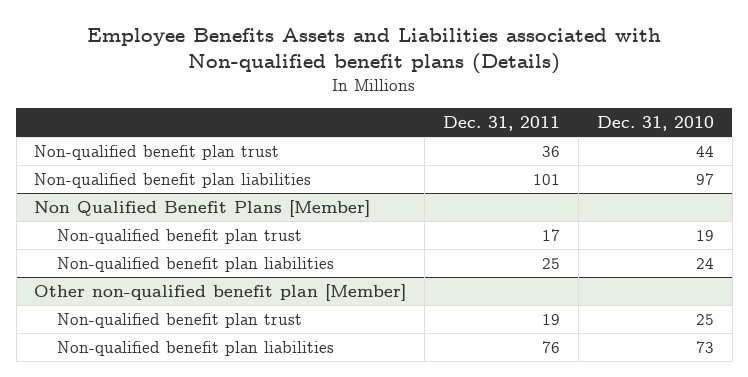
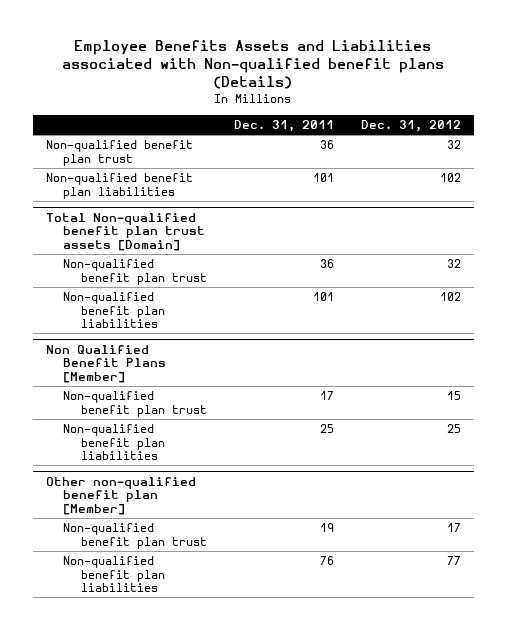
- | Dec. 31, 2011 | Dec. 31, 2010
+ | Dec. 31, 2011 | Dec. 31, 2012
+ Total Non-qualified benefit plan trust assets [Domain]
+ Non-qualified benefit plan trust | 36 | 32
+ Non-qualified benefit plan liabilities | 101 | 102

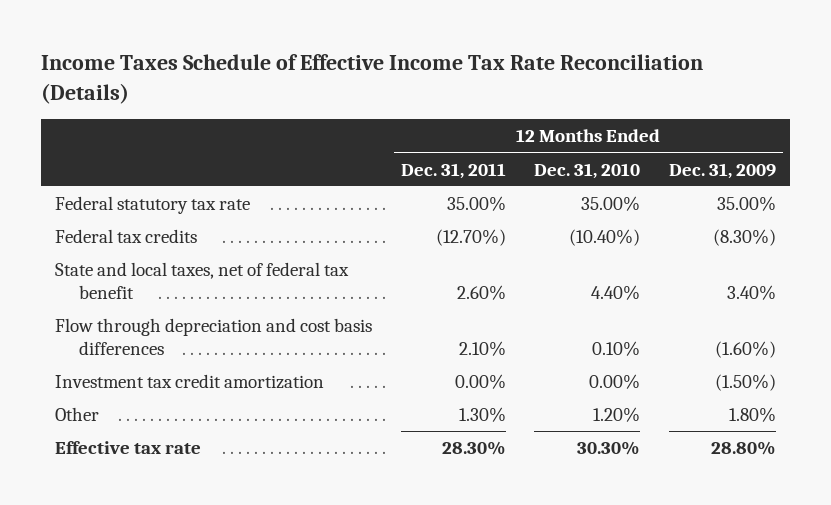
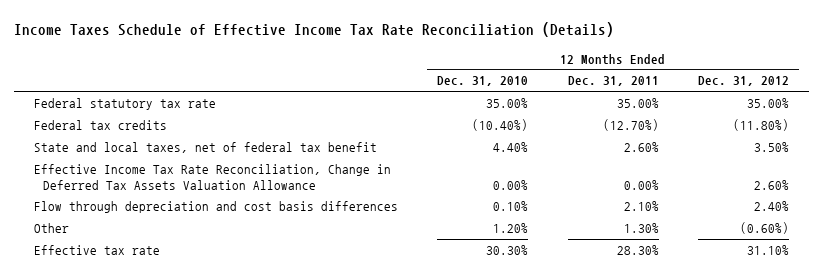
- | 12 Months Ended Dec. 31, 2011 | 12 Months Ended Dec. 31, 2010 | 12 Months Ended Dec. 31, 2009
+ | 12 Months Ended Dec. 31, 2010 | 12 Months Ended Dec. 31, 2011 | 12 Months Ended Dec. 31, 2012
+ Effective Income Tax Rate Reconciliation, Change in Deferred Tax Assets Valuation Allowance | 0.00% | 0.00% | 2.60%
- Investment tax credit amortization | 0.00% | 0.00% | (1.50%)

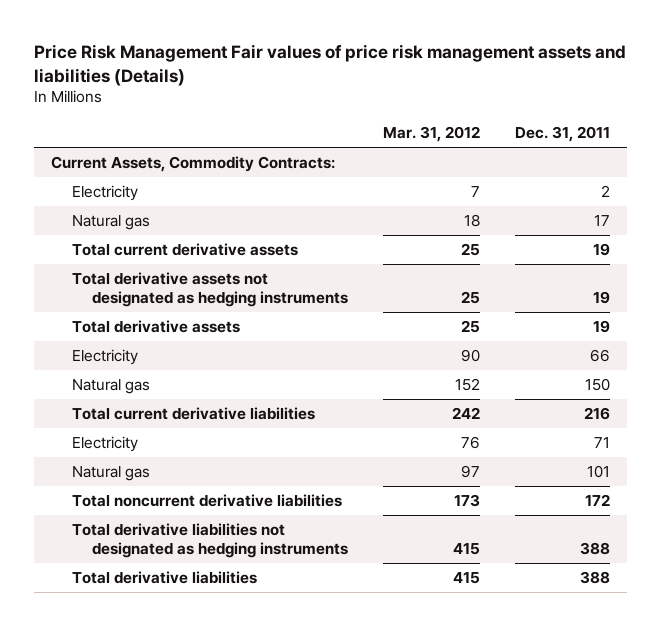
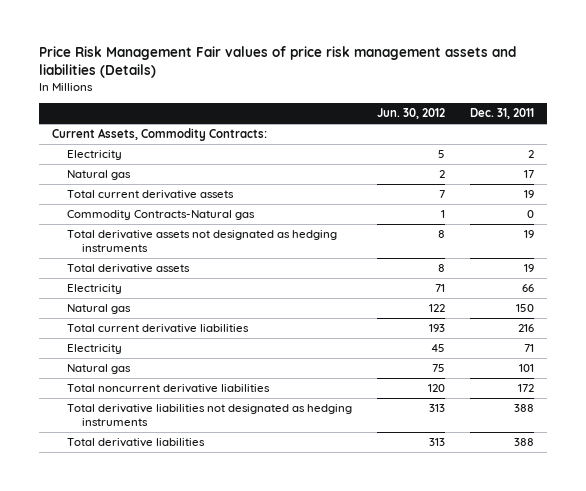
- | Mar. 31, 2012 | Dec. 31, 2011
+ | Jun. 30, 2012 | Dec. 31, 2011
+ Commodity Contracts-Natural gas | 1 | 0

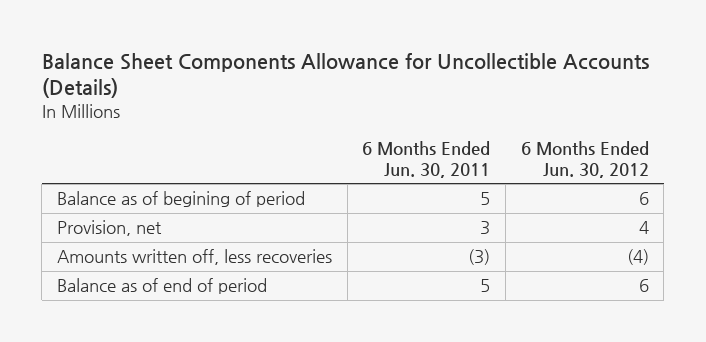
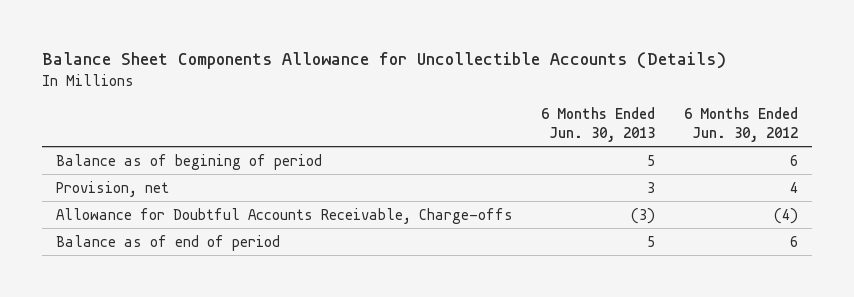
- | 6 Months Ended Jun. 30, 2011 | 6 Months Ended Jun. 30, 2012
+ | 6 Months Ended Jun. 30, 2013 | 6 Months Ended Jun. 30, 2012
- Amounts written off, less recoveries | (3) | (4)
+ Allowance for Doubtful Accounts Receivable, Charge-offs | (3) | (4)

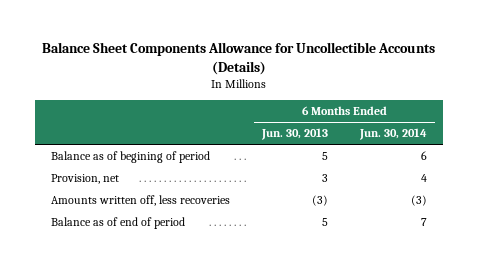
- | 6 Months Ended Jun. 30, 2013 | 6 Months Ended Jun. 30, 2012
+ | 6 Months Ended Jun. 30, 2013 | 6 Months Ended Jun. 30, 2014
- Allowance for Doubtful Accounts Receivable, Charge-offs | (3) | (4)
+ Amounts written off, less recoveries | (3) | (3)

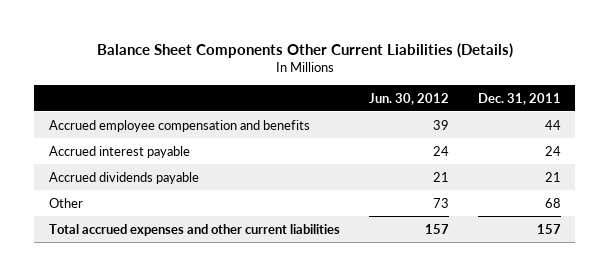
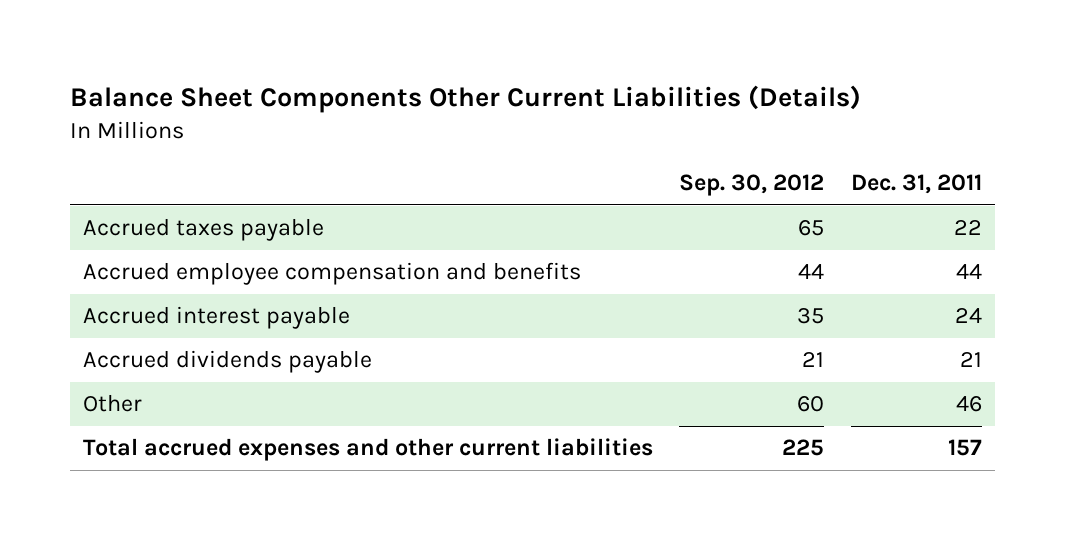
- | Jun. 30, 2012 | Dec. 31, 2011
+ | Sep. 30, 2012 | Dec. 31, 2011
+ Accrued taxes payable | 65 | 22
- Other | 73 | 68
+ Other | 60 | 46

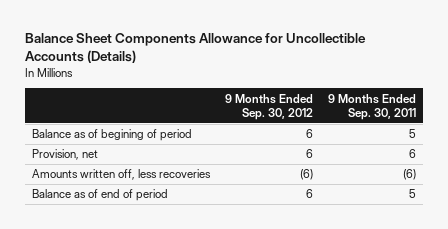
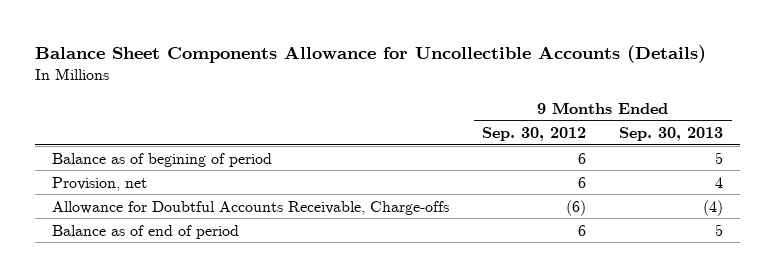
- | 9 Months Ended Sep. 30, 2012 | 9 Months Ended Sep. 30, 2011
+ | 9 Months Ended Sep. 30, 2012 | 9 Months Ended Sep. 30, 2013
- Amounts written off, less recoveries | (6) | (6)
+ Allowance for Doubtful Accounts Receivable, Charge-offs | (6) | (4)

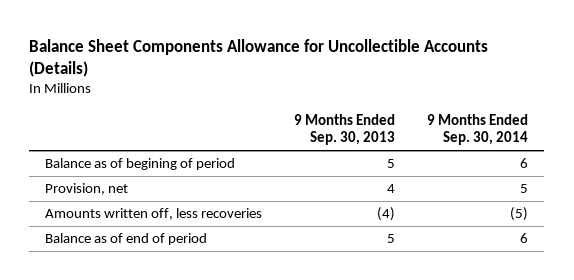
- | 9 Months Ended Sep. 30, 2012 | 9 Months Ended Sep. 30, 2013
+ | 9 Months Ended Sep. 30, 2013 | 9 Months Ended Sep. 30, 2014
- Allowance for Doubtful Accounts Receivable, Charge-offs | (6) | (4)
+ Amounts written off, less recoveries | (4) | (5)

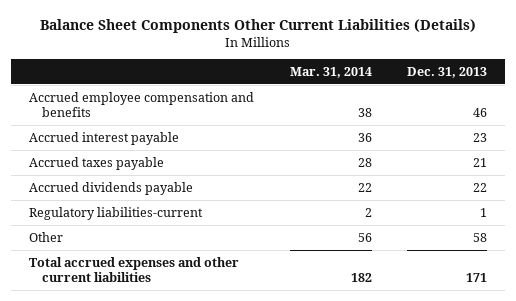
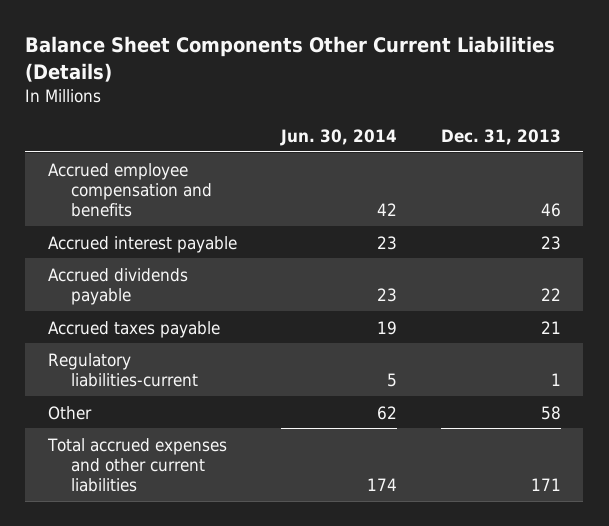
- | Mar. 31, 2014 | Dec. 31, 2013
+ | Jun. 30, 2014 | Dec. 31, 2013
moved down: Accrued taxes payable | 19 | 21

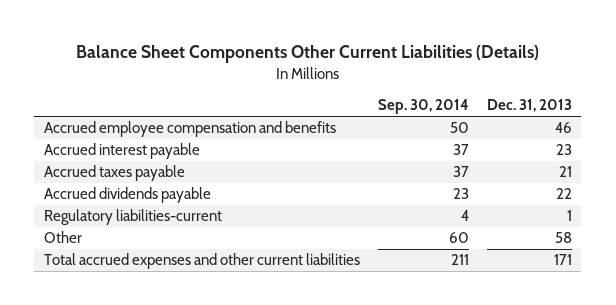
- | Jun. 30, 2014 | Dec. 31, 2013
+ | Sep. 30, 2014 | Dec. 31, 2013
moved down: Accrued dividends payable | 23 | 22

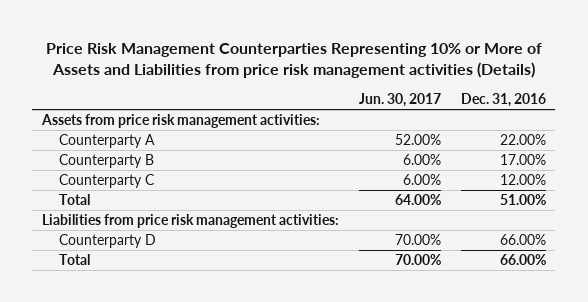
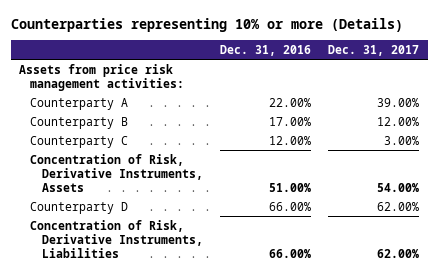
- Price Risk Management Counterparties Representing 10% or More of Assets and Liabilities from price risk management activities (Details)
+ Counterparties representing 10% or more (Details)
- | Jun. 30, 2017 | Dec. 31, 2016
+ | Dec. 31, 2016 | Dec. 31, 2017
- Total | 64.00% | 51.00%
- Liabilities from price risk management activities:
+ Concentration of Risk, Derivative Instruments, Assets | 51.00% | 54.00%
- Total | 70.00% | 66.00%
+ Concentration of Risk, Derivative Instruments, Liabilities | 66.00% | 62.00%

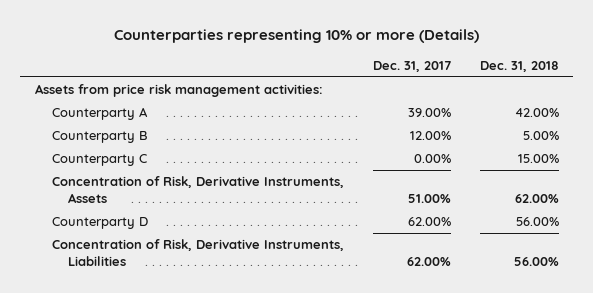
- | Dec. 31, 2016 | Dec. 31, 2017
+ | Dec. 31, 2017 | Dec. 31, 2018
- Counterparty C | 12.00% | 3.00%
- Concentration of Risk, Derivative Instruments, Assets | 51.00% | 54.00%
+ Counterparty C | 0.00% | 15.00%
+ Concentration of Risk, Derivative Instruments, Assets | 51.00% | 62.00%

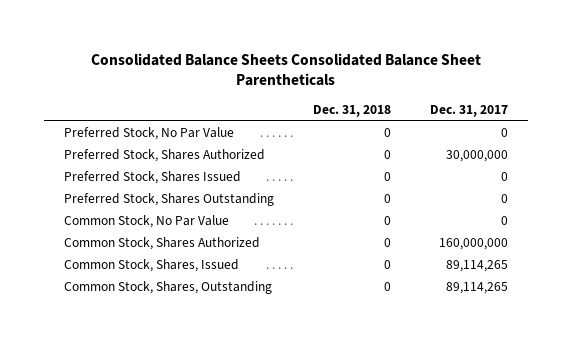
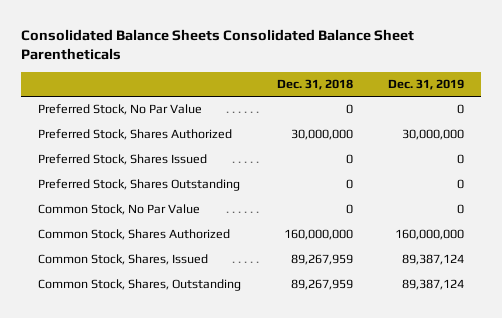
- | Dec. 31, 2018 | Dec. 31, 2017
+ | Dec. 31, 2018 | Dec. 31, 2019
- Preferred Stock, Shares Authorized | 0 | 30,000,000
+ Preferred Stock, Shares Authorized | 30,000,000 | 30,000,000
- Common Stock, Shares Authorized | 0 | 160,000,000
- Common Stock, Shares, Issued | 0 | 89,114,265
- Common Stock, Shares, Outstanding | 0 | 89,114,265
+ Common Stock, Shares Authorized | 160,000,000 | 160,000,000
+ Common Stock, Shares, Issued | 89,267,959 | 89,387,124
+ Common Stock, Shares, Outstanding | 89,267,959 | 89,387,124

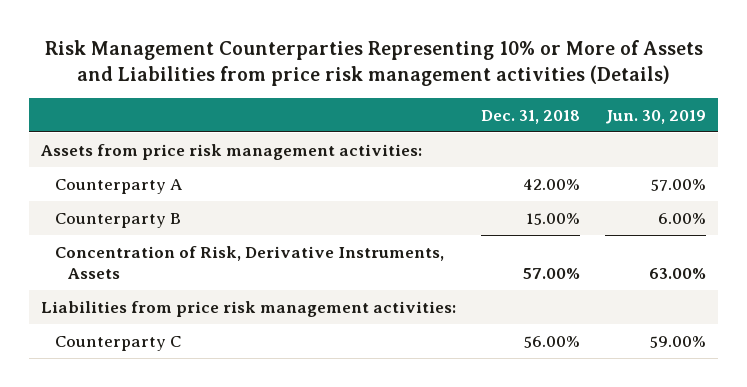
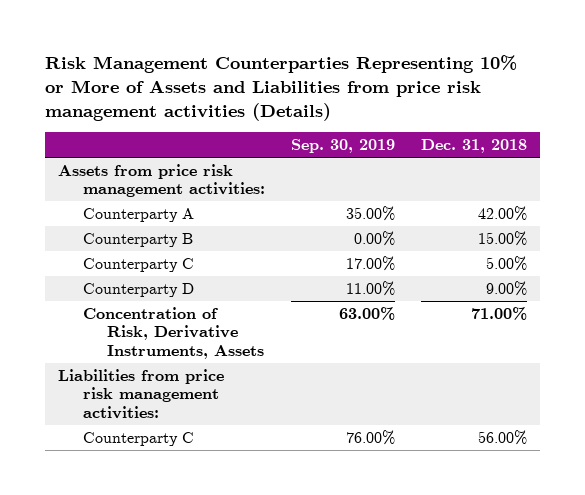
- | Dec. 31, 2018 | Jun. 30, 2019
+ | Sep. 30, 2019 | Dec. 31, 2018
- Concentration of Risk, Derivative Instruments, Assets | 57.00% | 63.00%
+ Counterparty C | 17.00% | 5.00%
+ Counterparty D | 11.00% | 9.00%
+ Concentration of Risk, Derivative Instruments, Assets | 63.00% | 71.00%

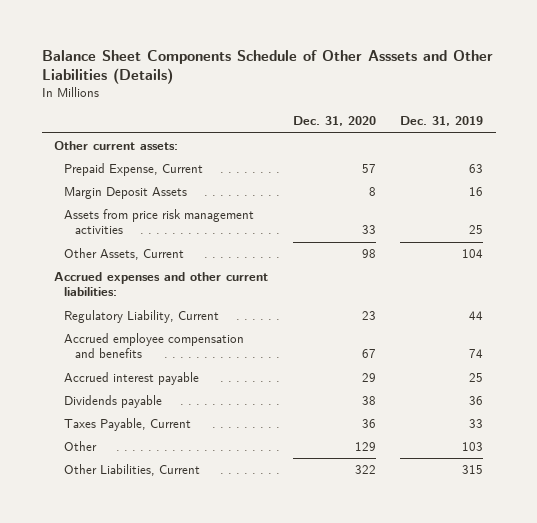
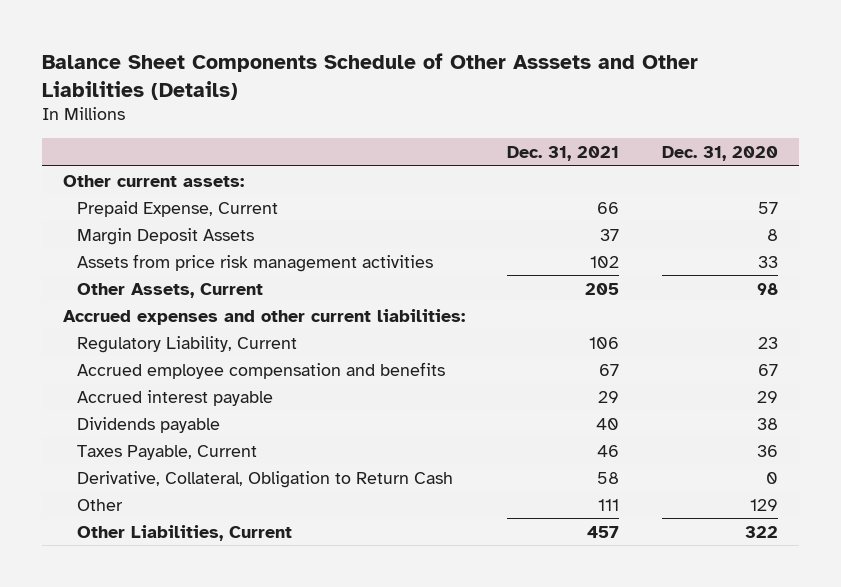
- | Dec. 31, 2020 | Dec. 31, 2019
+ | Dec. 31, 2021 | Dec. 31, 2020
+ Derivative, Collateral, Obligation to Return Cash | 58 | 0

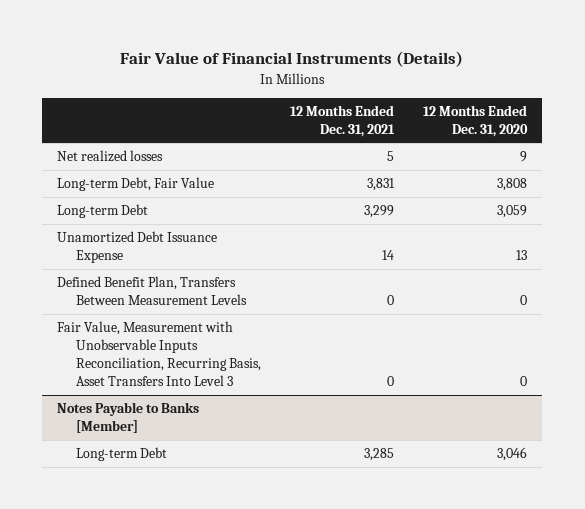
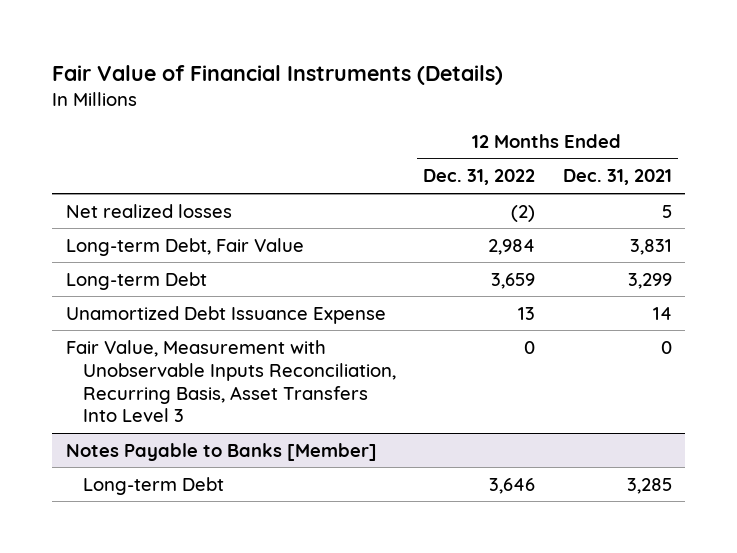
- | 12 Months Ended Dec. 31, 2021 | 12 Months Ended Dec. 31, 2020
+ | 12 Months Ended Dec. 31, 2022 | 12 Months Ended Dec. 31, 2021
- Defined Benefit Plan, Transfers Between Measurement Levels | 0 | 0

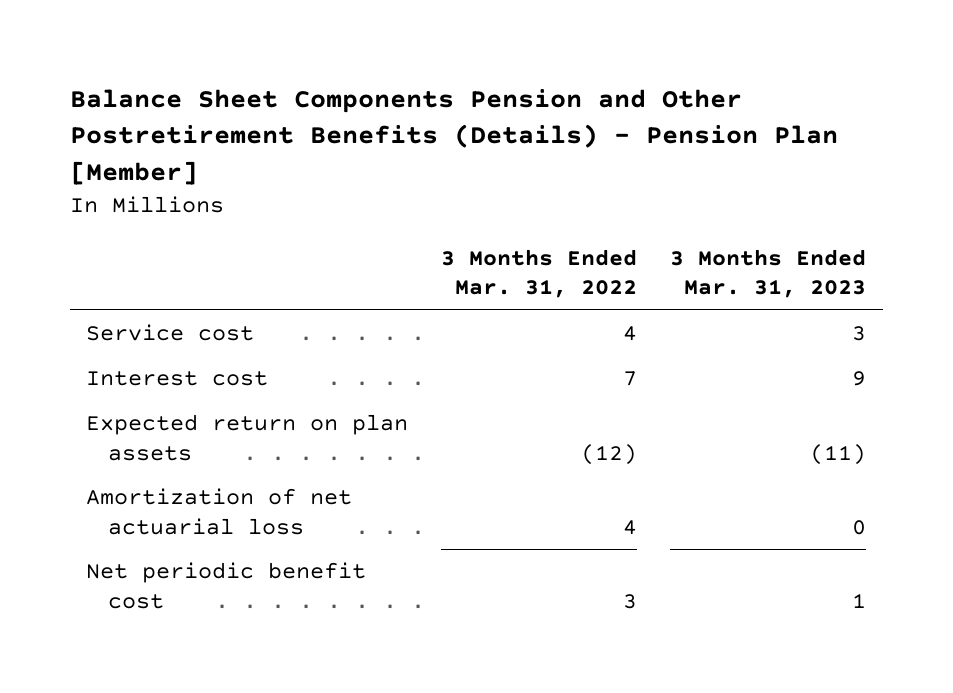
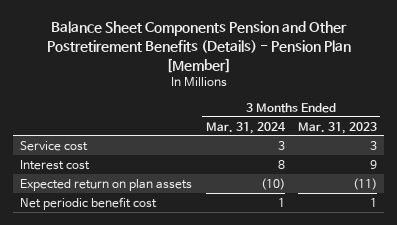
- | 3 Months Ended Mar. 31, 2022 | 3 Months Ended Mar. 31, 2023
+ | 3 Months Ended Mar. 31, 2024 | 3 Months Ended Mar. 31, 2023
- Amortization of net actuarial loss | 4 | 0

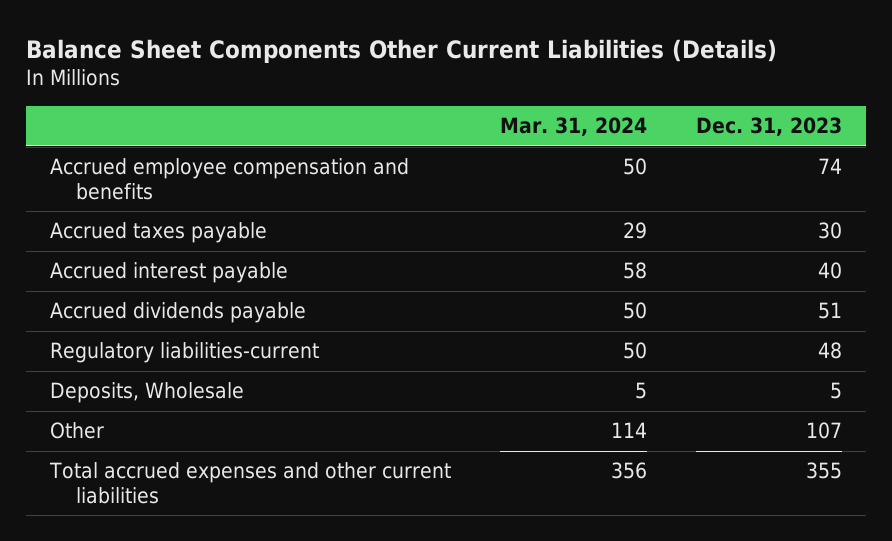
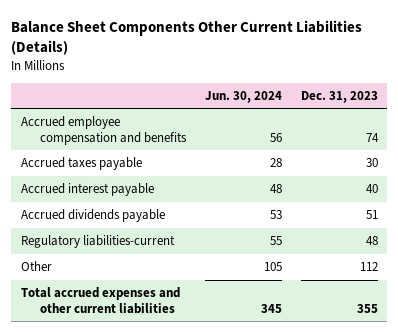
- | Mar. 31, 2024 | Dec. 31, 2023
+ | Jun. 30, 2024 | Dec. 31, 2023
- Deposits, Wholesale | 5 | 5
- Other | 114 | 107
+ Other | 105 | 112

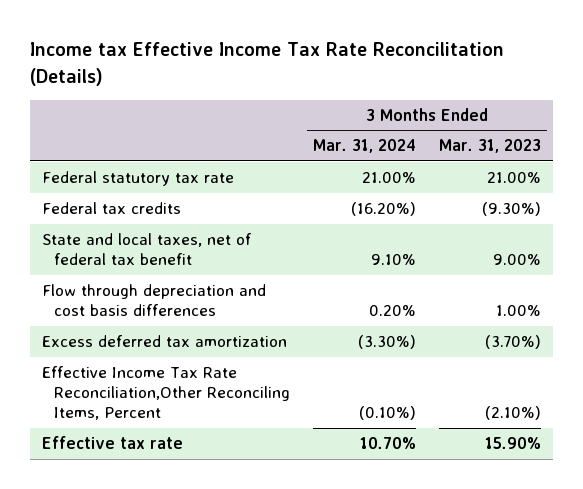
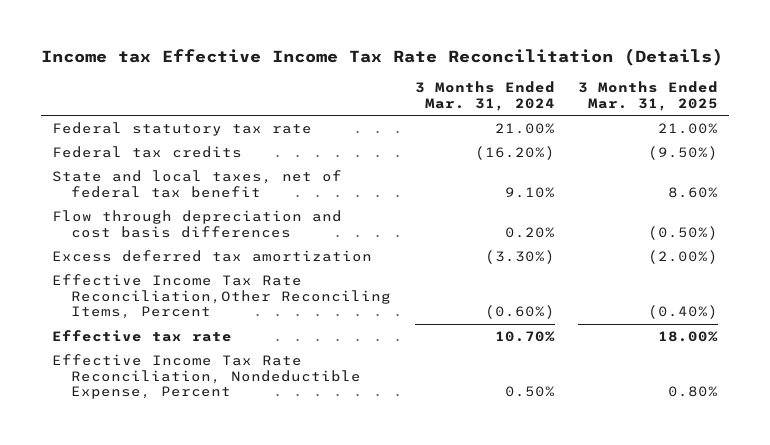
- | 3 Months Ended Mar. 31, 2024 | 3 Months Ended Mar. 31, 2023
+ | 3 Months Ended Mar. 31, 2024 | 3 Months Ended Mar. 31, 2025
- Effective Income Tax Rate Reconciliation,Other Reconciling Items, Percent | (0.10%) | (2.10%)
+ Effective Income Tax Rate Reconciliation,Other Reconciling Items, Percent | (0.60%) | (0.40%)
+ Effective Income Tax Rate Reconciliation, Nondeductible Expense, Percent | 0.50% | 0.80%

